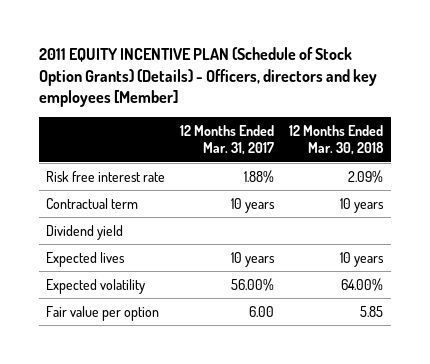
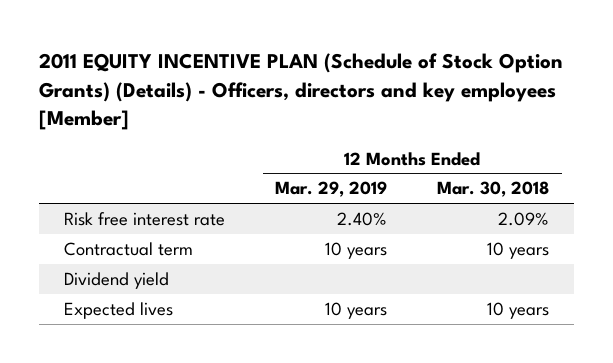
- | 12 Months Ended Mar. 31, 2017 | 12 Months Ended Mar. 30, 2018
+ | 12 Months Ended Mar. 29, 2019 | 12 Months Ended Mar. 30, 2018
- Expected volatility | 56.00% | 64.00%
- Fair value per option | 6.00 | 5.85

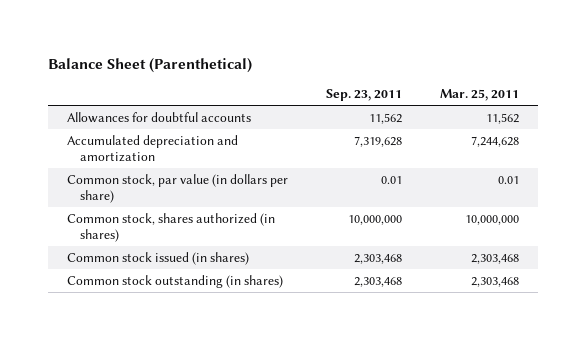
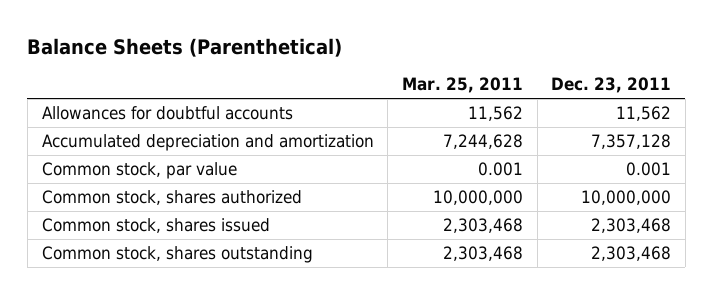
- Balance Sheet (Parenthetical)
+ Balance Sheets (Parenthetical)
- | Sep. 23, 2011 | Mar. 25, 2011
+ | Mar. 25, 2011 | Dec. 23, 2011
- Common stock, par value (in dollars per share) | 0.01 | 0.01
- Common stock, shares authorized (in shares) | 10,000,000 | 10,000,000
- Common stock issued (in shares) | 2,303,468 | 2,303,468
- Common stock outstanding (in shares) | 2,303,468 | 2,303,468
+ Common stock, par value | 0.001 | 0.001
+ Common stock, shares authorized | 10,000,000 | 10,000,000
+ Common stock, shares issued | 2,303,468 | 2,303,468
+ Common stock, shares outstanding | 2,303,468 | 2,303,468

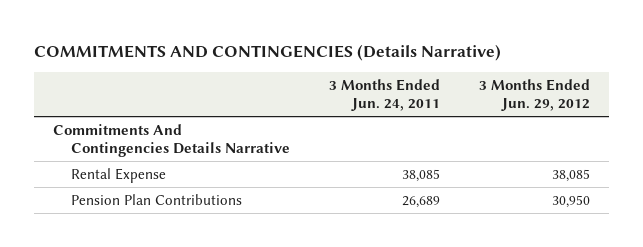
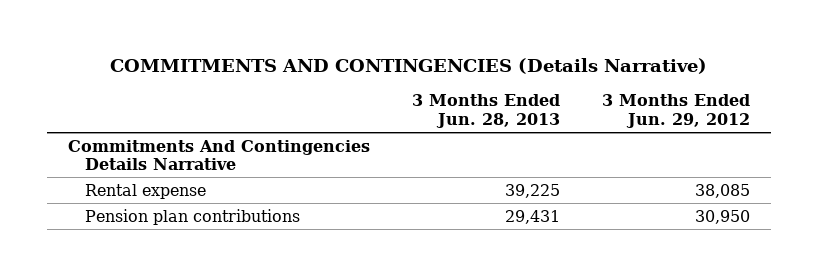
- | 3 Months Ended Jun. 24, 2011 | 3 Months Ended Jun. 29, 2012
+ | 3 Months Ended Jun. 28, 2013 | 3 Months Ended Jun. 29, 2012
- Rental Expense | 38,085 | 38,085
- Pension Plan Contributions | 26,689 | 30,950
+ Rental expense | 39,225 | 38,085
+ Pension plan contributions | 29,431 | 30,950

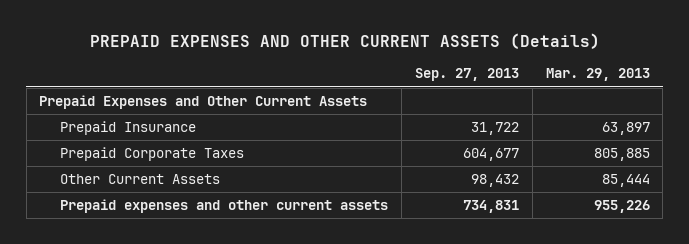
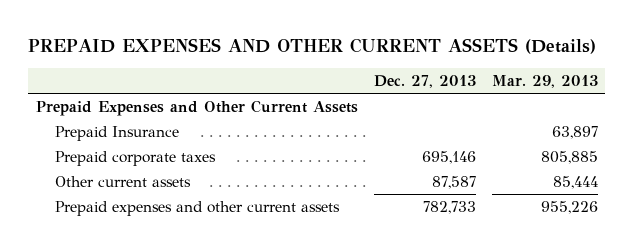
- | Sep. 27, 2013 | Mar. 29, 2013
+ | Dec. 27, 2013 | Mar. 29, 2013
- Prepaid Corporate Taxes | 604,677 | 805,885
- Other Current Assets | 98,432 | 85,444
+ Prepaid corporate taxes | 695,146 | 805,885
+ Other current assets | 87,587 | 85,444

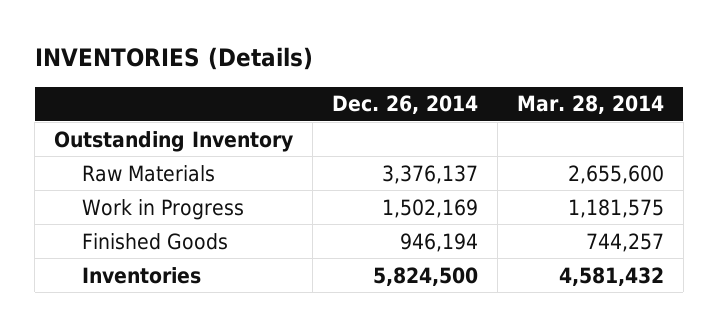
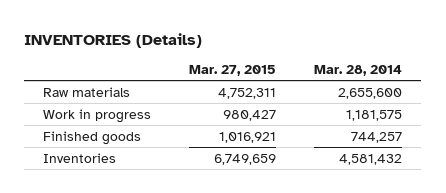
- | Dec. 26, 2014 | Mar. 28, 2014
+ | Mar. 27, 2015 | Mar. 28, 2014
- Outstanding Inventory
- Raw Materials | 3,376,137 | 2,655,600
- Work in Progress | 1,502,169 | 1,181,575
- Finished Goods | 946,194 | 744,257
+ Raw materials | 4,752,311 | 2,655,600
+ Work in progress | 980,427 | 1,181,575
+ Finished goods | 1,016,921 | 744,257

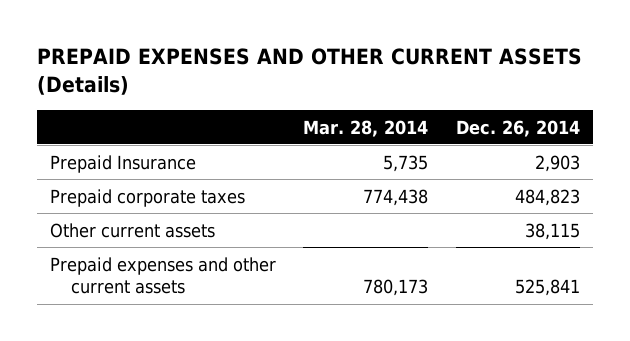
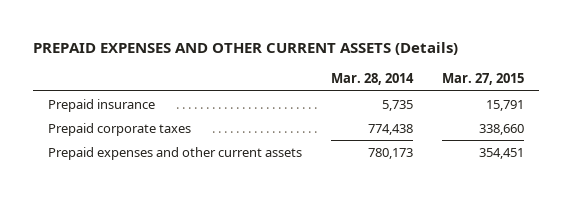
- | Mar. 28, 2014 | Dec. 26, 2014
+ | Mar. 28, 2014 | Mar. 27, 2015
- Prepaid Insurance | 5,735 | 2,903
+ Prepaid insurance | 5,735 | 15,791
- Other current assets | | 38,115

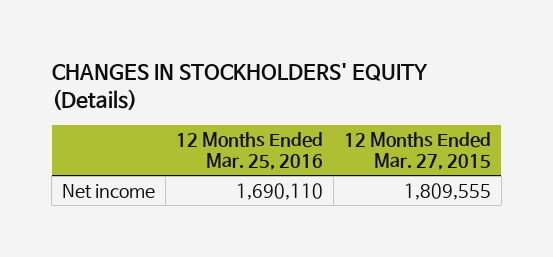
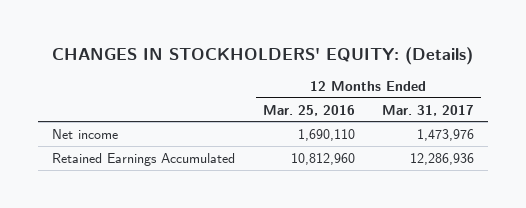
- CHANGES IN STOCKHOLDERS' EQUITY (Details)
+ CHANGES IN STOCKHOLDERS' EQUITY: (Details)
- | 12 Months Ended Mar. 25, 2016 | 12 Months Ended Mar. 27, 2015
+ | 12 Months Ended Mar. 25, 2016 | 12 Months Ended Mar. 31, 2017
+ Retained Earnings Accumulated | 10,812,960 | 12,286,936

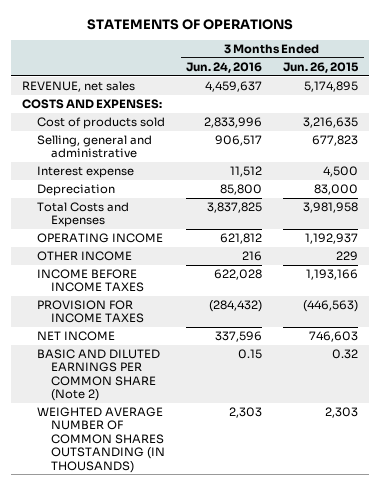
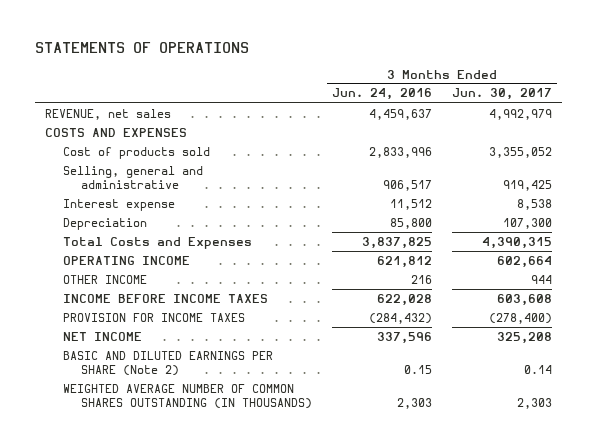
- | 3 Months Ended Jun. 24, 2016 | 3 Months Ended Jun. 26, 2015
+ | 3 Months Ended Jun. 24, 2016 | 3 Months Ended Jun. 30, 2017
- COSTS AND EXPENSES:
+ COSTS AND EXPENSES
- BASIC AND DILUTED EARNINGS PER COMMON SHARE (Note 2) | 0.15 | 0.32
+ BASIC AND DILUTED EARNINGS PER SHARE (Note 2) | 0.15 | 0.14

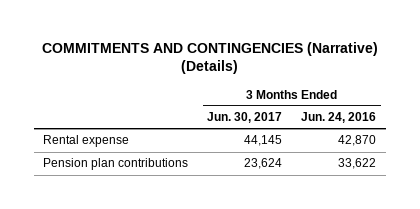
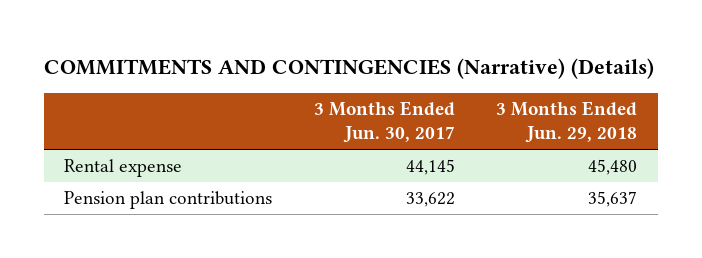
- | 3 Months Ended Jun. 30, 2017 | 3 Months Ended Jun. 24, 2016
+ | 3 Months Ended Jun. 30, 2017 | 3 Months Ended Jun. 29, 2018
- Pension plan contributions | 23,624 | 33,622
+ Pension plan contributions | 33,622 | 35,637

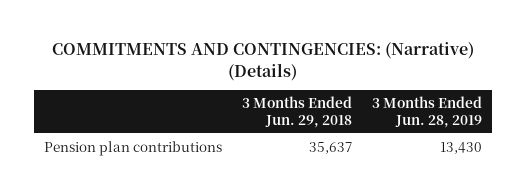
- COMMITMENTS AND CONTINGENCIES (Narrative) (Details)
+ COMMITMENTS AND CONTINGENCIES: (Narrative) (Details)
- | 3 Months Ended Jun. 30, 2017 | 3 Months Ended Jun. 29, 2018
+ | 3 Months Ended Jun. 29, 2018 | 3 Months Ended Jun. 28, 2019
- Rental expense | 44,145 | 45,480

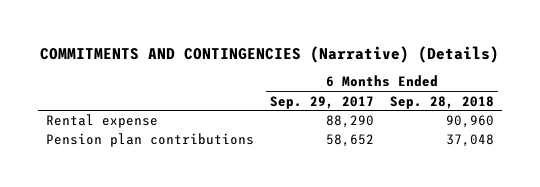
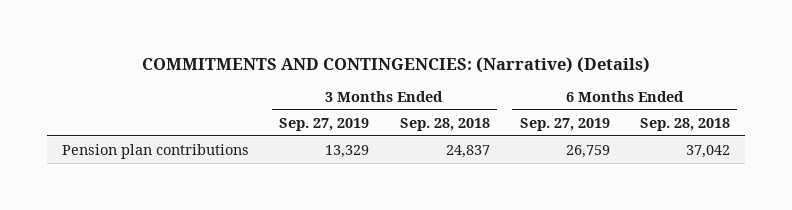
- COMMITMENTS AND CONTINGENCIES (Narrative) (Details)
+ COMMITMENTS AND CONTINGENCIES: (Narrative) (Details)
- | 6 Months Ended Sep. 29, 2017 | 6 Months Ended Sep. 28, 2018
+ | 3 Months Ended Sep. 27, 2019 | 3 Months Ended Sep. 28, 2018 | 6 Months Ended Sep. 27, 2019 | 6 Months Ended Sep. 28, 2018
- Rental expense | 88,290 | 90,960
- Pension plan contributions | 58,652 | 37,048
+ Pension plan contributions | 13,329 | 24,837 | 26,759 | 37,042

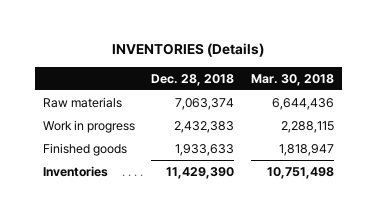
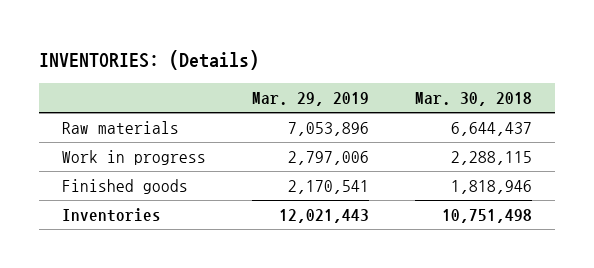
- INVENTORIES (Details)
+ INVENTORIES: (Details)
- | Dec. 28, 2018 | Mar. 30, 2018
+ | Mar. 29, 2019 | Mar. 30, 2018
- Raw materials | 7,063,374 | 6,644,436
+ Raw materials | 7,053,896 | 6,644,437
- Finished goods | 1,933,633 | 1,818,947
+ Finished goods | 2,170,541 | 1,818,946

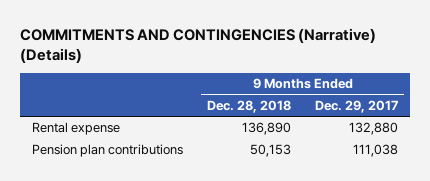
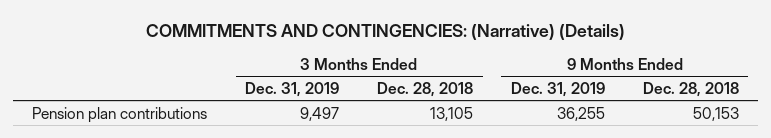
- COMMITMENTS AND CONTINGENCIES (Narrative) (Details)
+ COMMITMENTS AND CONTINGENCIES: (Narrative) (Details)
- | 9 Months Ended Dec. 28, 2018 | 9 Months Ended Dec. 29, 2017
+ | 3 Months Ended Dec. 31, 2019 | 3 Months Ended Dec. 28, 2018 | 9 Months Ended Dec. 31, 2019 | 9 Months Ended Dec. 28, 2018
- Rental expense | 136,890 | 132,880

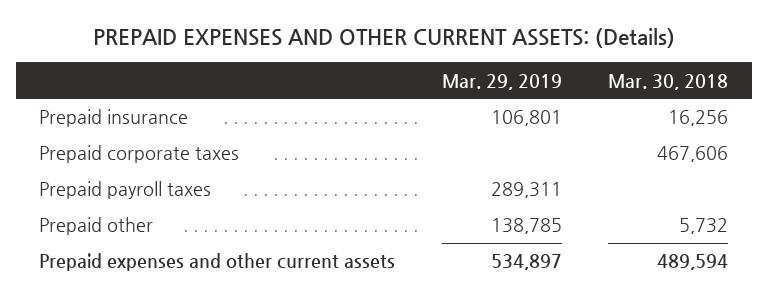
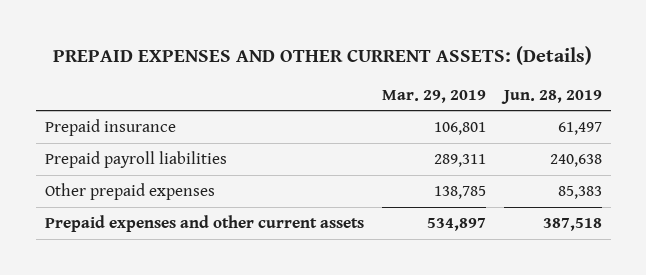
- | Mar. 29, 2019 | Mar. 30, 2018
+ | Mar. 29, 2019 | Jun. 28, 2019
- Prepaid corporate taxes | | 467,606
- Prepaid payroll taxes | 289,311 |
- Prepaid other | 138,785 | 5,732
+ Prepaid payroll liabilities | 289,311 | 240,638
+ Other prepaid expenses | 138,785 | 85,383

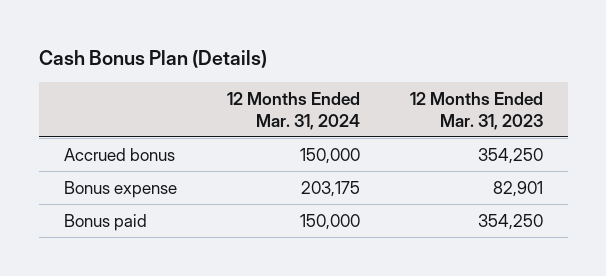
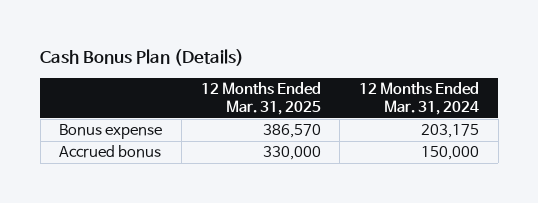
- | 12 Months Ended Mar. 31, 2024 | 12 Months Ended Mar. 31, 2023
+ | 12 Months Ended Mar. 31, 2025 | 12 Months Ended Mar. 31, 2024
- Bonus paid | 150,000 | 354,250
moved down: Accrued bonus | 330,000 | 150,000

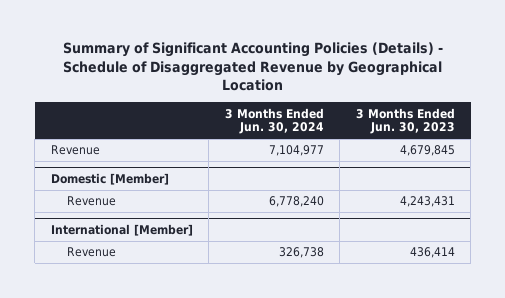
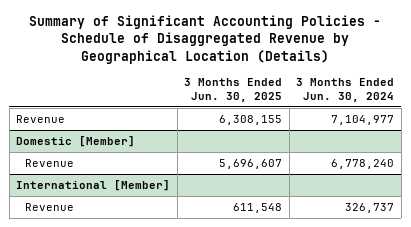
- Summary of Significant Accounting Policies (Details) - Schedule of Disaggregated Revenue by Geographical Location
+ Summary of Significant Accounting Policies - Schedule of Disaggregated Revenue by Geographical Location (Details)
- | 3 Months Ended Jun. 30, 2024 | 3 Months Ended Jun. 30, 2023
+ | 3 Months Ended Jun. 30, 2025 | 3 Months Ended Jun. 30, 2024
@ International [Member]
- Revenue | 326,738 | 436,414
+ Revenue | 611,548 | 326,737

